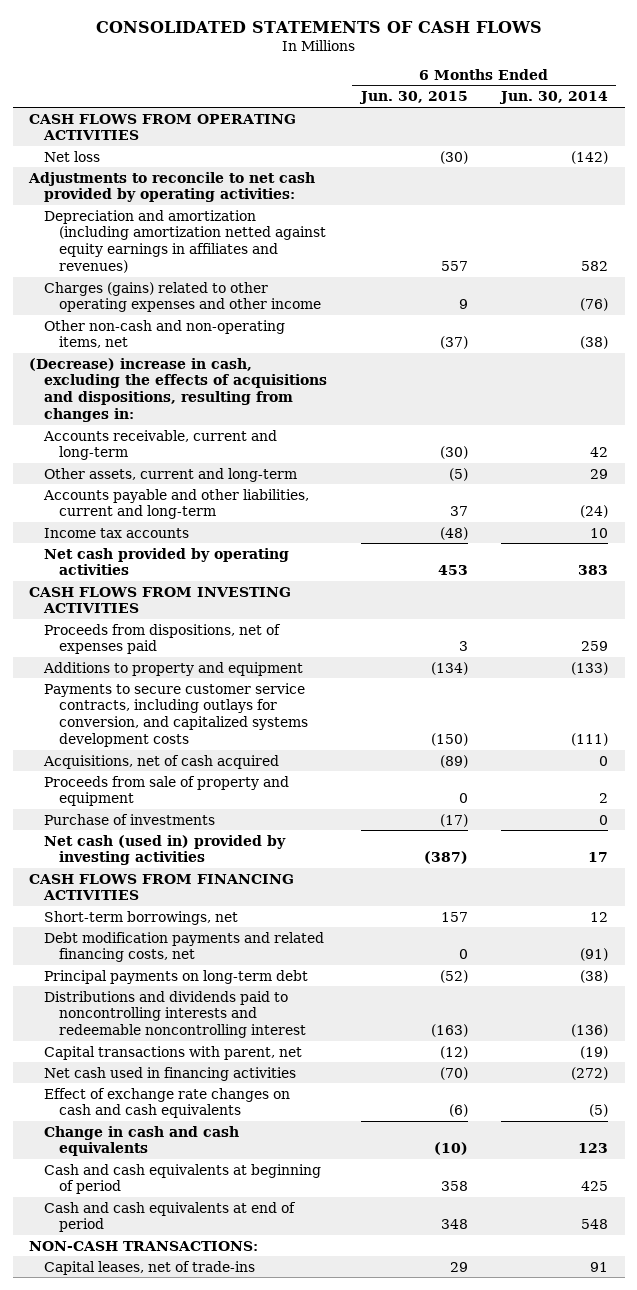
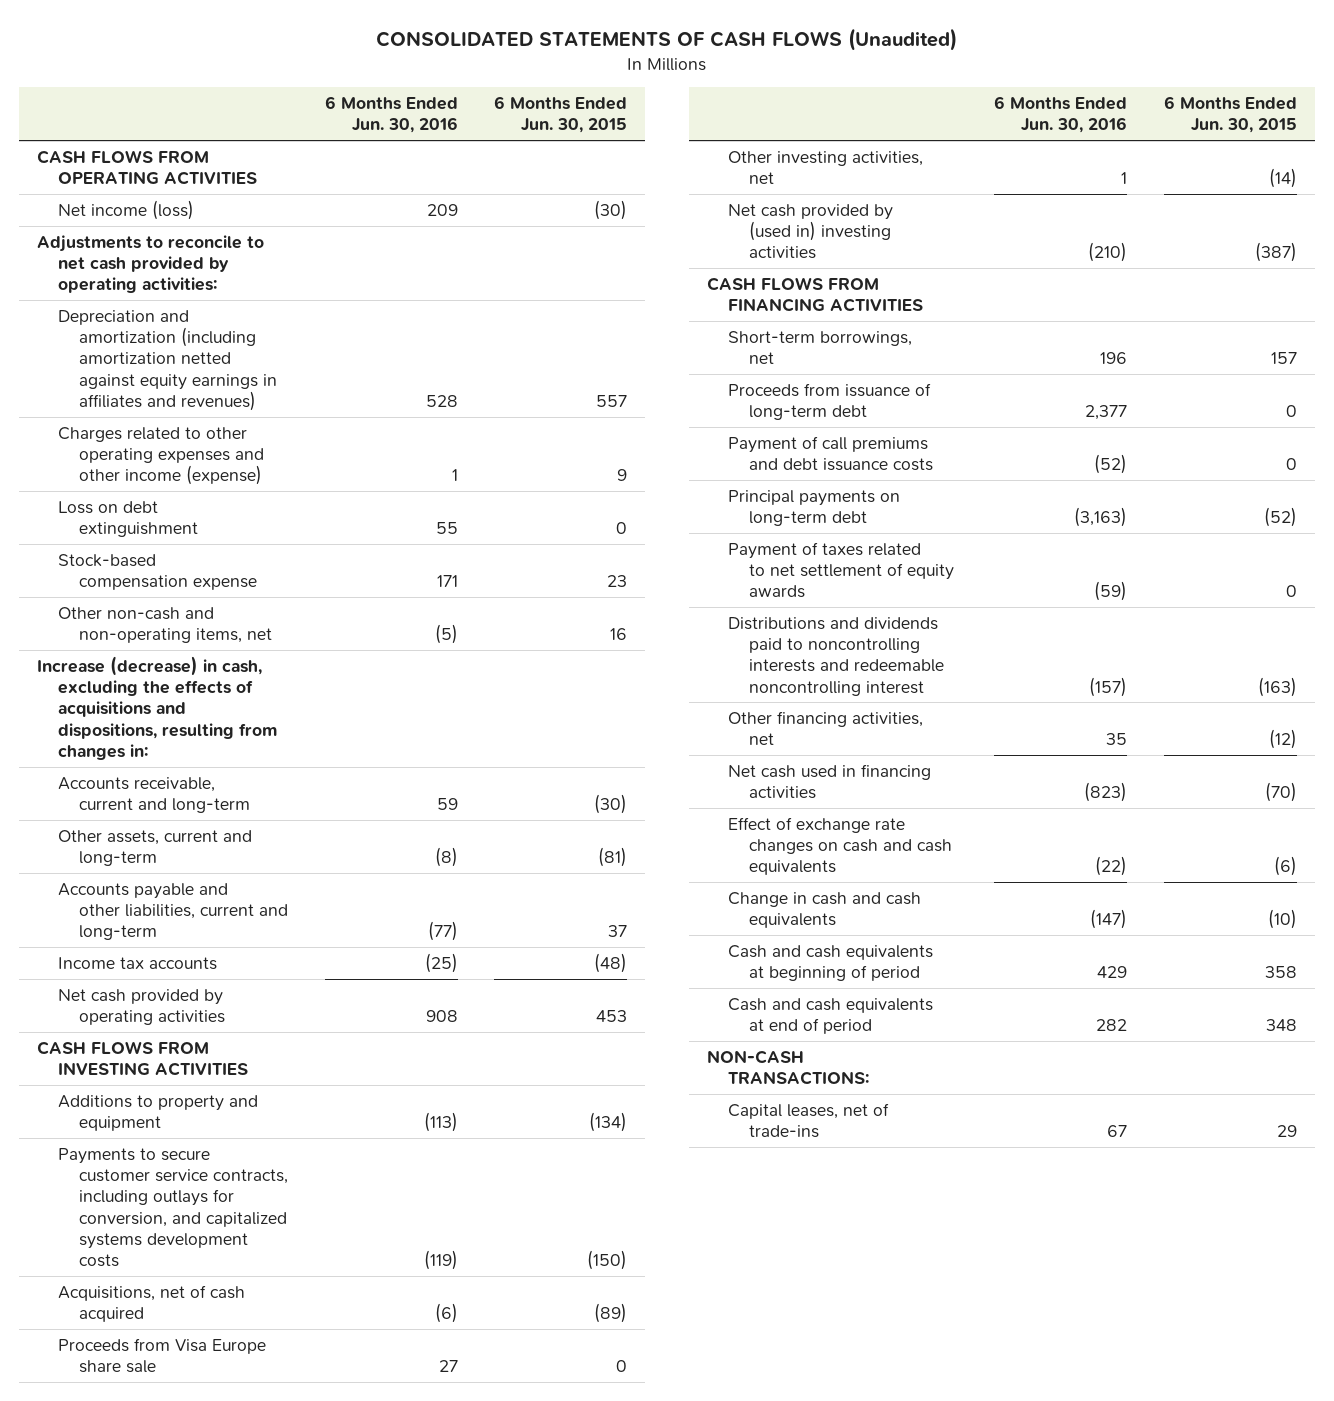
- CONSOLIDATED STATEMENTS OF CASH FLOWS
+ CONSOLIDATED STATEMENTS OF CASH FLOWS (Unaudited)
- | 6 Months Ended Jun. 30, 2015 | 6 Months Ended Jun. 30, 2014
+ | 6 Months Ended Jun. 30, 2016 | 6 Months Ended Jun. 30, 2015
- Net loss | (30) | (142)
+ Net income (loss) | 209 | (30)
- Charges (gains) related to other operating expenses and other income | 9 | (76)
- Other non-cash and non-operating items, net | (37) | (38)
- (Decrease) increase in cash, excluding the effects of acquisitions and dispositions, resulting from changes in:
+ Charges related to other operating expenses and other income (expense) | 1 | 9
+ Loss on debt extinguishment | 55 | 0
+ Stock-based compensation expense | 171 | 23
+ Other non-cash and non-operating items, net | (5) | 16
+ Increase (decrease) in cash, excluding the effects of acquisitions and dispositions, resulting from changes in:
- Other assets, current and long-term | (5) | 29
+ Other assets, current and long-term | (8) | (81)
- Proceeds from dispositions, net of expenses paid | 3 | 259
- Proceeds from sale of property and equipment | 0 | 2
- Purchase of investments | (17) | 0
- Net cash (used in) provided by investing activities | (387) | 17
+ Proceeds from Visa Europe share sale | 27 | 0
+ Other investing activities, net | 1 | (14)
+ Net cash provided by (used in) investing activities | (210) | (387)
- Debt modification payments and related financing costs, net | 0 | (91)
+ Proceeds from issuance of long-term debt | 2,377 | 0
+ Payment of call premiums and debt issuance costs | (52) | 0
+ Payment of taxes related to net settlement of equity awards | (59) | 0
- Capital transactions with parent, net | (12) | (19)
+ Other financing activities, net | 35 | (12)

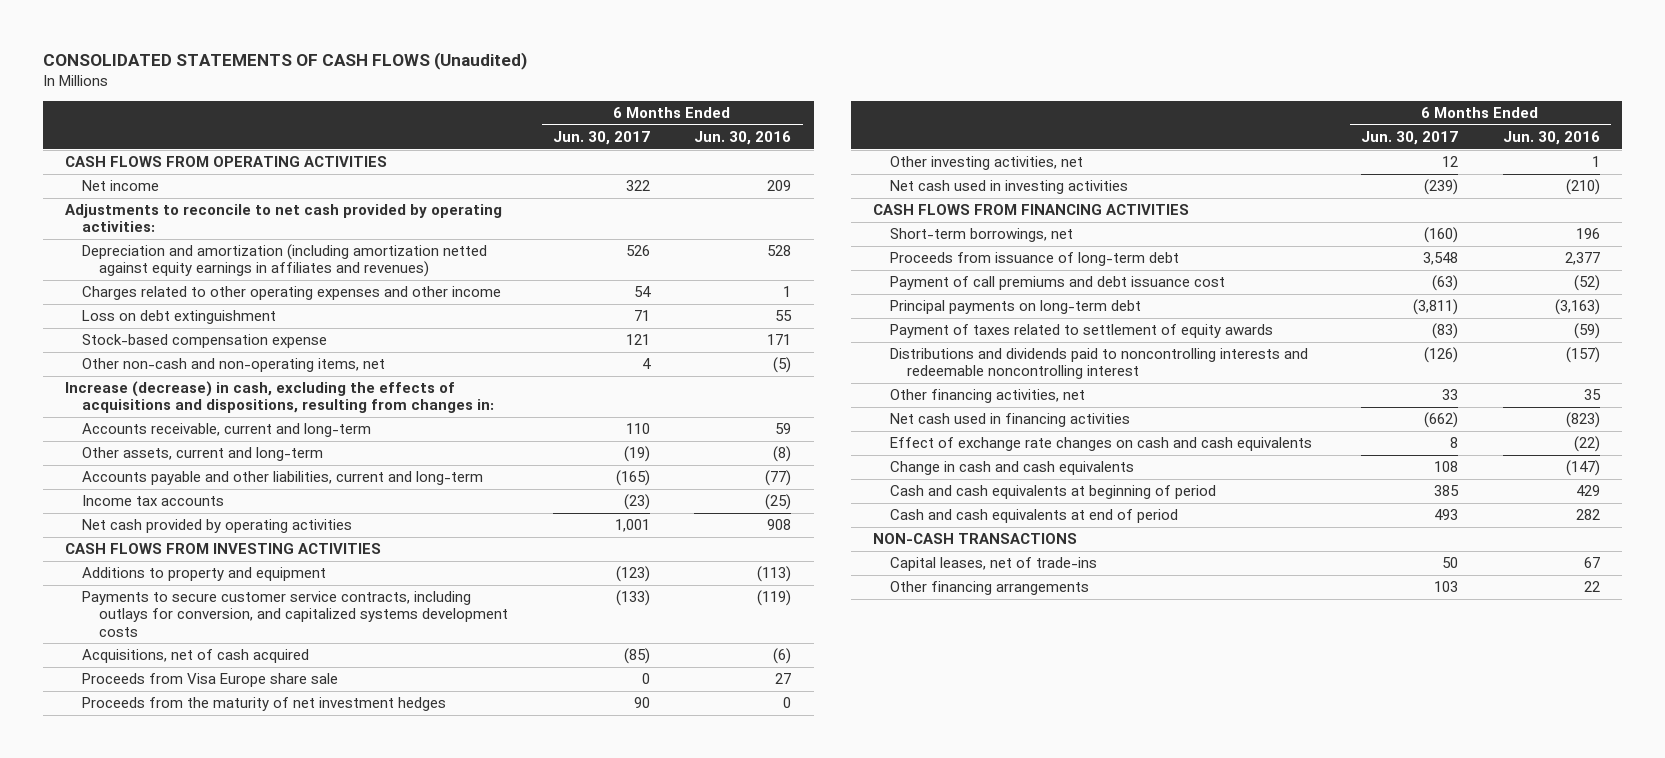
- | 6 Months Ended Jun. 30, 2016 | 6 Months Ended Jun. 30, 2015
+ | 6 Months Ended Jun. 30, 2017 | 6 Months Ended Jun. 30, 2016
- Net income (loss) | 209 | (30)
+ Net income | 322 | 209
- Charges related to other operating expenses and other income (expense) | 1 | 9
+ Charges related to other operating expenses and other income | 54 | 1
+ Proceeds from the maturity of net investment hedges | 90 | 0
- Net cash provided by (used in) investing activities | (210) | (387)
+ Net cash used in investing activities | (239) | (210)
- Payment of call premiums and debt issuance costs | (52) | 0
+ Payment of call premiums and debt issuance cost | (63) | (52)
- Payment of taxes related to net settlement of equity awards | (59) | 0
+ Payment of taxes related to settlement of equity awards | (83) | (59)
- NON-CASH TRANSACTIONS:
+ NON-CASH TRANSACTIONS
+ Other financing arrangements | 103 | 22

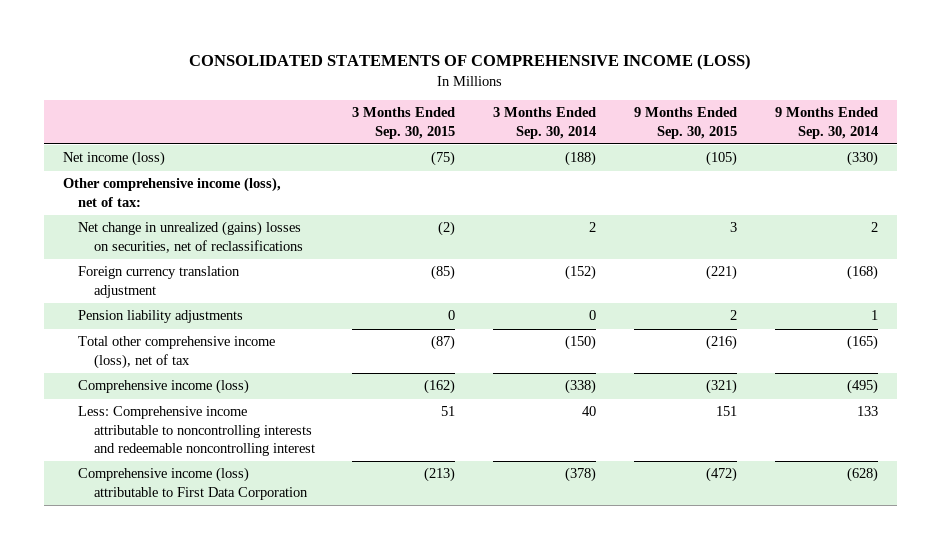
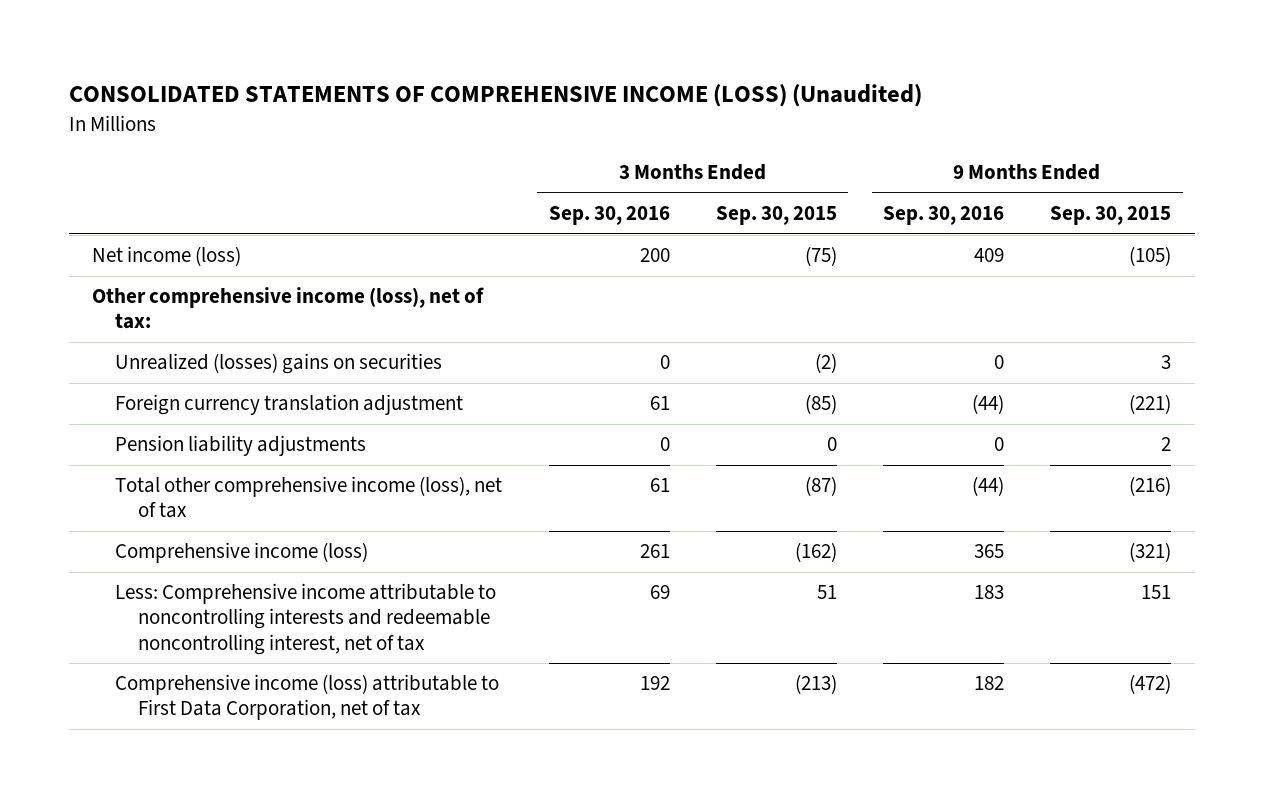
- CONSOLIDATED STATEMENTS OF COMPREHENSIVE INCOME (LOSS)
+ CONSOLIDATED STATEMENTS OF COMPREHENSIVE INCOME (LOSS) (Unaudited)
- | 3 Months Ended Sep. 30, 2015 | 3 Months Ended Sep. 30, 2014 | 9 Months Ended Sep. 30, 2015 | 9 Months Ended Sep. 30, 2014
+ | 3 Months Ended Sep. 30, 2016 | 3 Months Ended Sep. 30, 2015 | 9 Months Ended Sep. 30, 2016 | 9 Months Ended Sep. 30, 2015
- Net change in unrealized (gains) losses on securities, net of reclassifications | (2) | 2 | 3 | 2
+ Unrealized (losses) gains on securities | 0 | (2) | 0 | 3
- Less: Comprehensive income attributable to noncontrolling interests and redeemable noncontrolling interest | 51 | 40 | 151 | 133
- Comprehensive income (loss) attributable to First Data Corporation | (213) | (378) | (472) | (628)
+ Less: Comprehensive income attributable to noncontrolling interests and redeemable noncontrolling interest, net of tax | 69 | 51 | 183 | 151
+ Comprehensive income (loss) attributable to First Data Corporation, net of tax | 192 | (213) | 182 | (472)

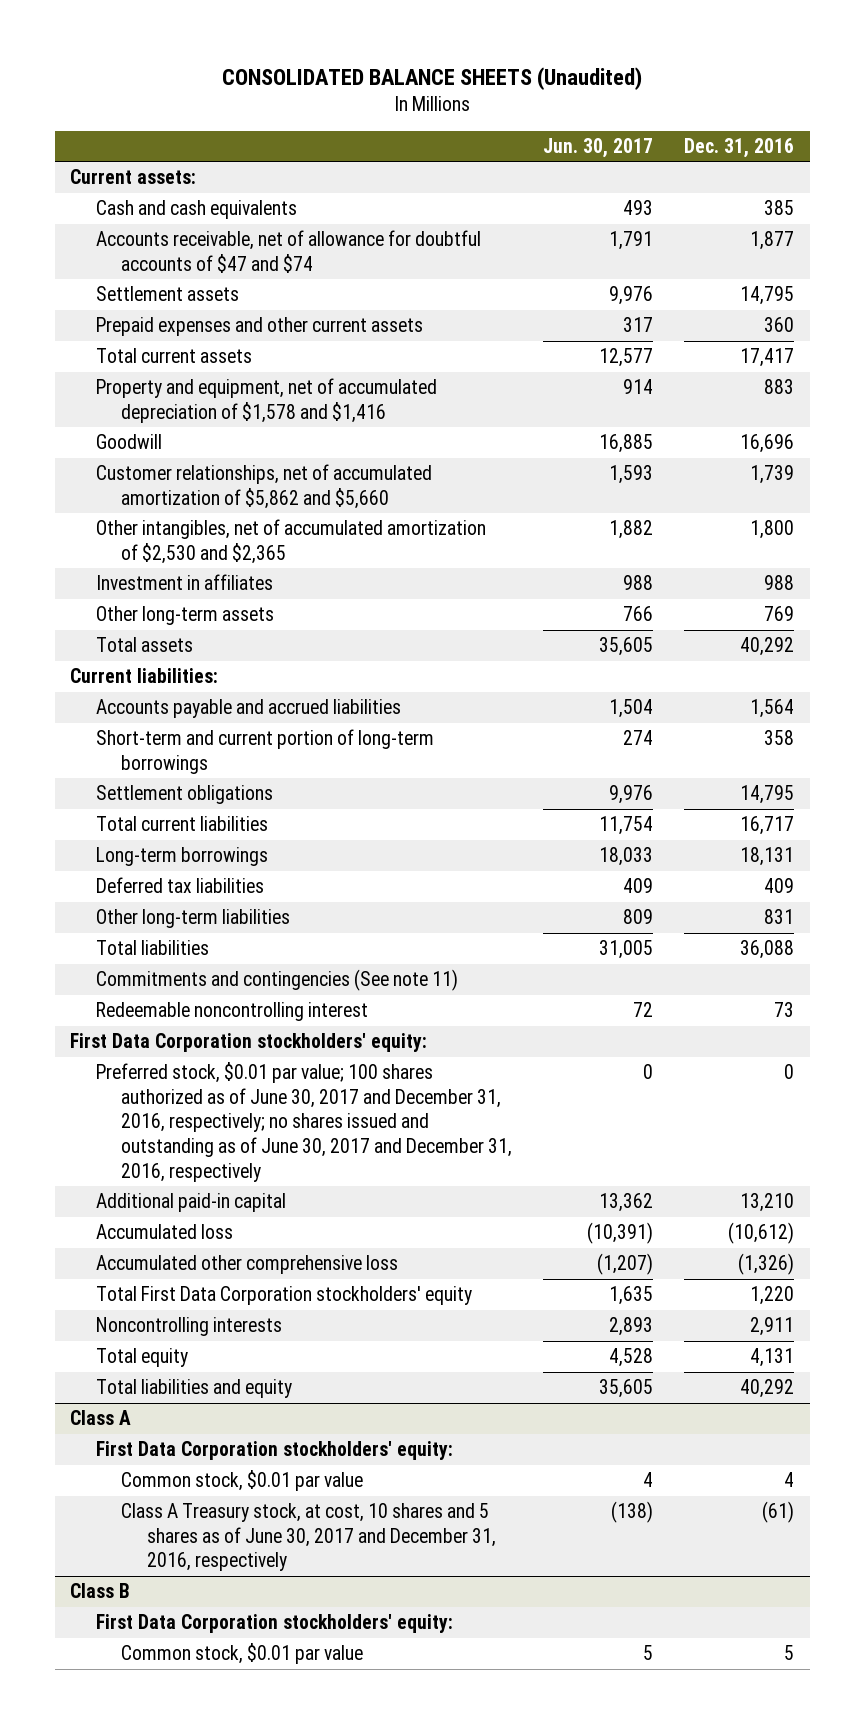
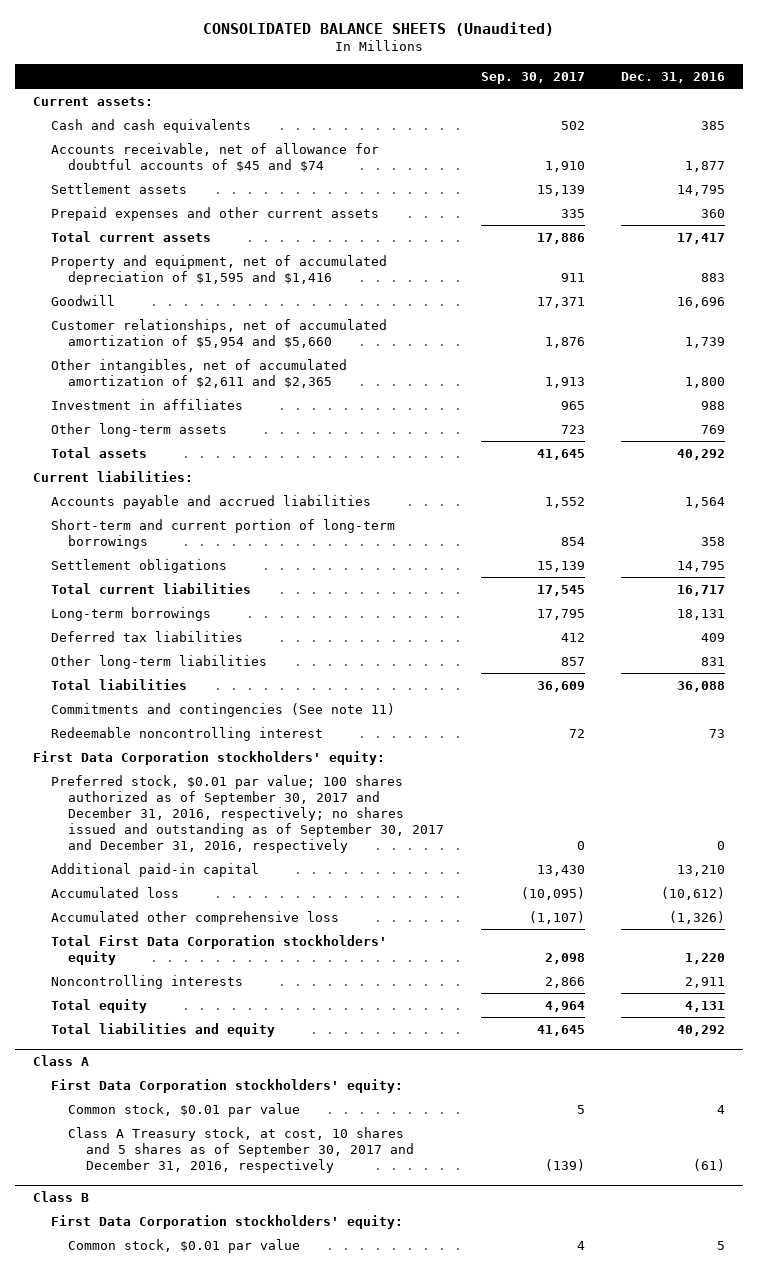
- | Jun. 30, 2017 | Dec. 31, 2016
+ | Sep. 30, 2017 | Dec. 31, 2016
- Accounts receivable, net of allowance for doubtful accounts of $47 and $74 | 1,791 | 1,877
+ Accounts receivable, net of allowance for doubtful accounts of $45 and $74 | 1,910 | 1,877
- Property and equipment, net of accumulated depreciation of $1,578 and $1,416 | 914 | 883
+ Property and equipment, net of accumulated depreciation of $1,595 and $1,416 | 911 | 883
- Customer relationships, net of accumulated amortization of $5,862 and $5,660 | 1,593 | 1,739
- Other intangibles, net of accumulated amortization of $2,530 and $2,365 | 1,882 | 1,800
+ Customer relationships, net of accumulated amortization of $5,954 and $5,660 | 1,876 | 1,739
+ Other intangibles, net of accumulated amortization of $2,611 and $2,365 | 1,913 | 1,800
- Preferred stock, $0.01 par value; 100 shares authorized as of June 30, 2017 and December 31, 2016, respectively; no shares issued and outstanding as of June 30, 2017 and December 31, 2016, respectively | 0 | 0
+ Preferred stock, $0.01 par value; 100 shares authorized as of September 30, 2017 and December 31, 2016, respectively; no shares issued and outstanding as of September 30, 2017 and December 31, 2016, respectively | 0 | 0
@ Class A
- Class A Treasury stock, at cost, 10 shares and 5 shares as of June 30, 2017 and December 31, 2016, respectively | (138) | (61)
+ Class A Treasury stock, at cost, 10 shares and 5 shares as of September 30, 2017 and December 31, 2016, respectively | (139) | (61)

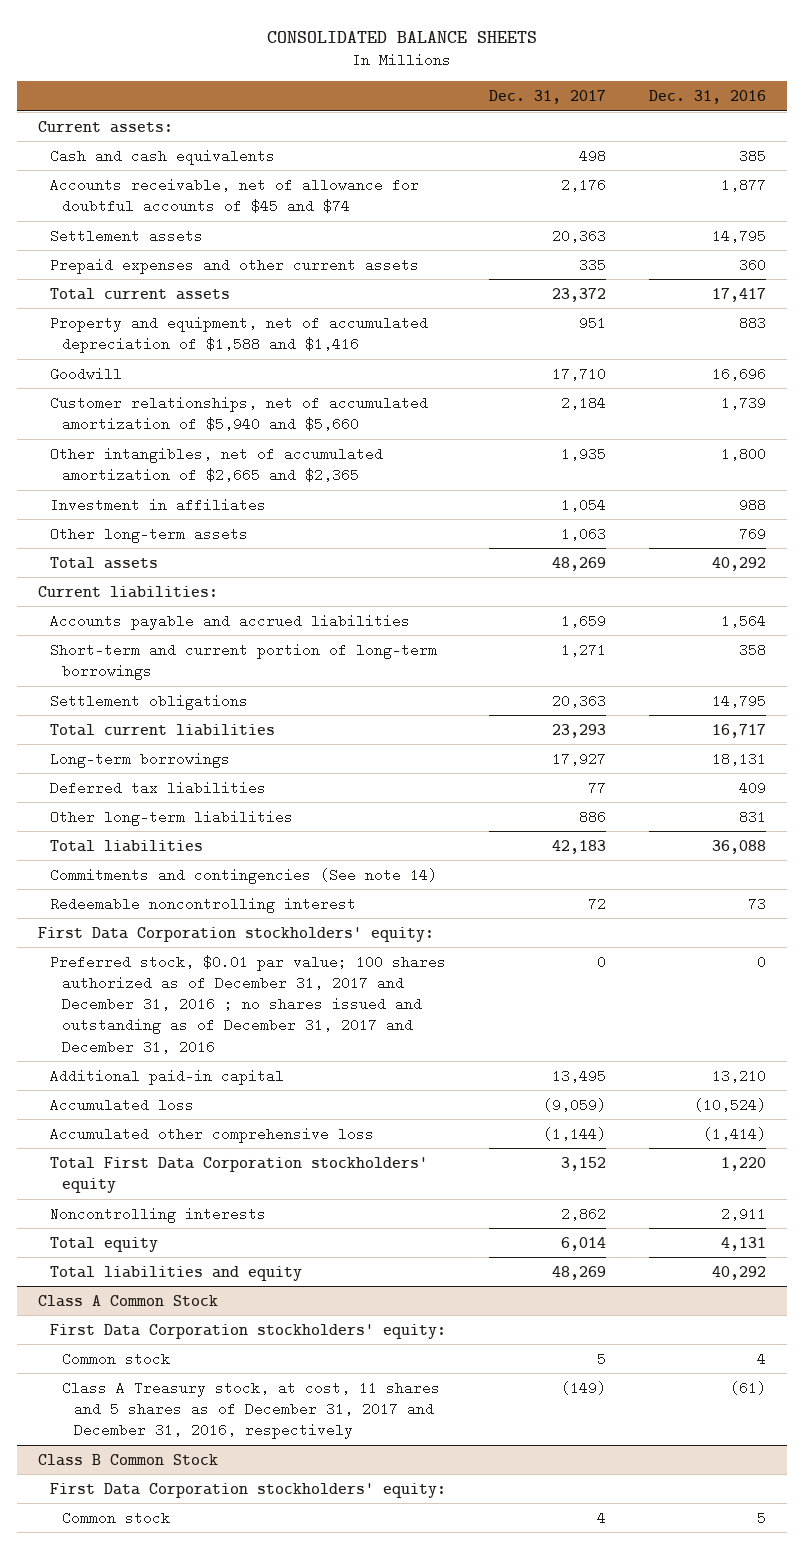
- CONSOLIDATED BALANCE SHEETS (Unaudited)
+ CONSOLIDATED BALANCE SHEETS
- | Sep. 30, 2017 | Dec. 31, 2016
+ | Dec. 31, 2017 | Dec. 31, 2016
- Property and equipment, net of accumulated depreciation of $1,595 and $1,416 | 911 | 883
+ Property and equipment, net of accumulated depreciation of $1,588 and $1,416 | 951 | 883
- Customer relationships, net of accumulated amortization of $5,954 and $5,660 | 1,876 | 1,739
- Other intangibles, net of accumulated amortization of $2,611 and $2,365 | 1,913 | 1,800
+ Customer relationships, net of accumulated amortization of $5,940 and $5,660 | 2,184 | 1,739
+ Other intangibles, net of accumulated amortization of $2,665 and $2,365 | 1,935 | 1,800
- Commitments and contingencies (See note 11)
+ Commitments and contingencies (See note 14)
- Preferred stock, $0.01 par value; 100 shares authorized as of September 30, 2017 and December 31, 2016, respectively; no shares issued and outstanding as of September 30, 2017 and December 31, 2016, respectively | 0 | 0
+ Preferred stock, $0.01 par value; 100 shares authorized as of December 31, 2017 and December 31, 2016 ; no shares issued and outstanding as of December 31, 2017 and December 31, 2016 | 0 | 0
- Accumulated loss | (10,095) | (10,612)
- Accumulated other comprehensive loss | (1,107) | (1,326)
+ Accumulated loss | (9,059) | (10,524)
+ Accumulated other comprehensive loss | (1,144) | (1,414)
- Class A
+ Class A Common Stock
- Common stock, $0.01 par value | 5 | 4
- Class A Treasury stock, at cost, 10 shares and 5 shares as of September 30, 2017 and December 31, 2016, respectively | (139) | (61)
- Class B
+ Common stock | 5 | 4
+ Class A Treasury stock, at cost, 11 shares and 5 shares as of December 31, 2017 and December 31, 2016, respectively | (149) | (61)
+ Class B Common Stock
- Common stock, $0.01 par value | 4 | 5
+ Common stock | 4 | 5

